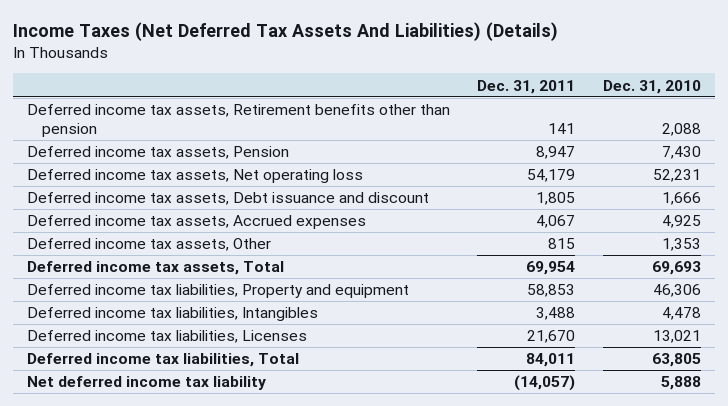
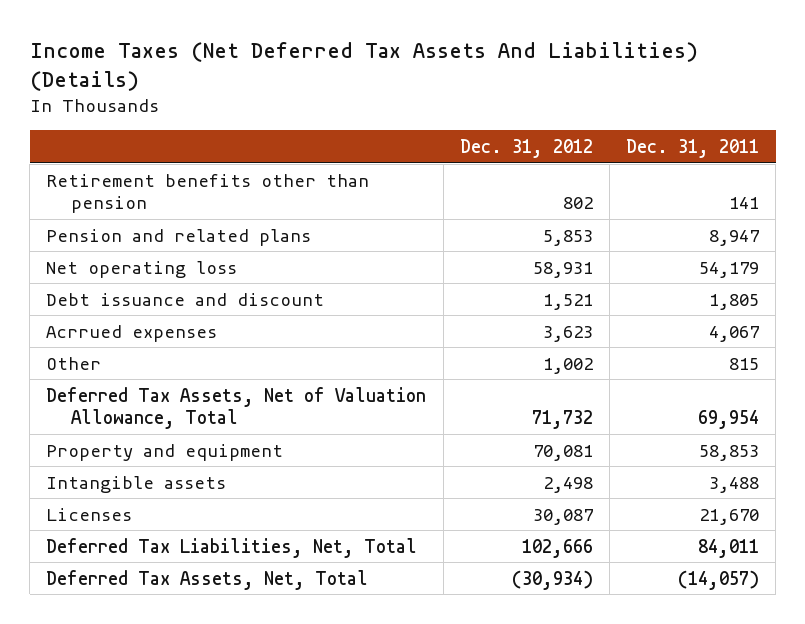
- | Dec. 31, 2011 | Dec. 31, 2010
+ | Dec. 31, 2012 | Dec. 31, 2011
- Deferred income tax assets, Retirement benefits other than pension | 141 | 2,088
- Deferred income tax assets, Pension | 8,947 | 7,430
- Deferred income tax assets, Net operating loss | 54,179 | 52,231
- Deferred income tax assets, Debt issuance and discount | 1,805 | 1,666
- Deferred income tax assets, Accrued expenses | 4,067 | 4,925
- Deferred income tax assets, Other | 815 | 1,353
- Deferred income tax assets, Total | 69,954 | 69,693
- Deferred income tax liabilities, Property and equipment | 58,853 | 46,306
- Deferred income tax liabilities, Intangibles | 3,488 | 4,478
- Deferred income tax liabilities, Licenses | 21,670 | 13,021
- Deferred income tax liabilities, Total | 84,011 | 63,805
- Net deferred income tax liability | (14,057) | 5,888
+ Retirement benefits other than pension | 802 | 141
+ Pension and related plans | 5,853 | 8,947
+ Net operating loss | 58,931 | 54,179
+ Debt issuance and discount | 1,521 | 1,805
+ Acrrued expenses | 3,623 | 4,067
+ Other | 1,002 | 815
+ Deferred Tax Assets, Net of Valuation Allowance, Total | 71,732 | 69,954
+ Property and equipment | 70,081 | 58,853
+ Intangible assets | 2,498 | 3,488
+ Licenses | 30,087 | 21,670
+ Deferred Tax Liabilities, Net, Total | 102,666 | 84,011
+ Deferred Tax Assets, Net, Total | (30,934) | (14,057)

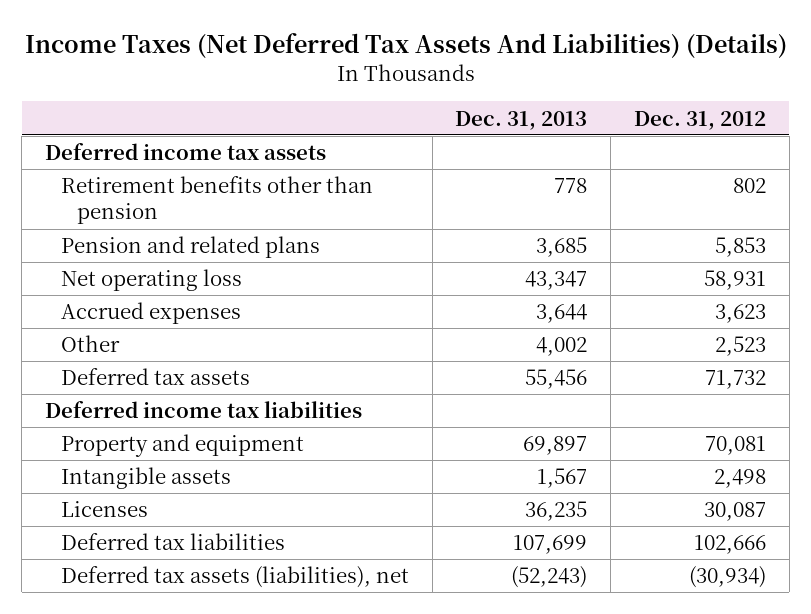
- | Dec. 31, 2012 | Dec. 31, 2011
+ | Dec. 31, 2013 | Dec. 31, 2012
+ Deferred income tax assets
- Debt issuance and discount | 1,521 | 1,805
- Acrrued expenses | 3,623 | 4,067
- Other | 1,002 | 815
- Deferred Tax Assets, Net of Valuation Allowance, Total | 71,732 | 69,954
+ Accrued expenses | 3,644 | 3,623
+ Other | 4,002 | 2,523
+ Deferred tax assets | 55,456 | 71,732
+ Deferred income tax liabilities
- Deferred Tax Liabilities, Net, Total | 102,666 | 84,011
- Deferred Tax Assets, Net, Total | (30,934) | (14,057)
+ Deferred tax liabilities | 107,699 | 102,666
+ Deferred tax assets (liabilities), net | (52,243) | (30,934)

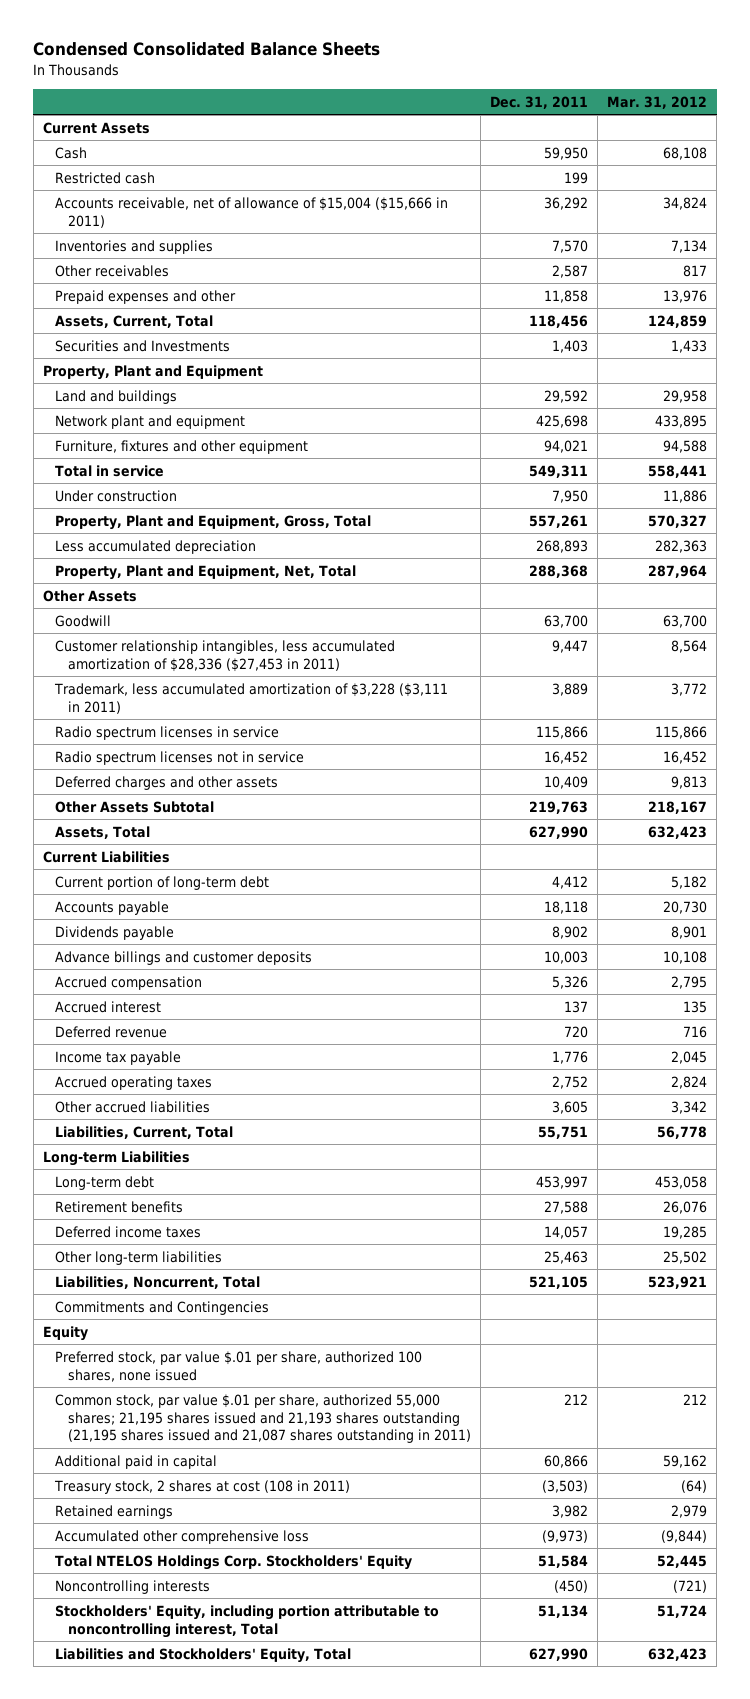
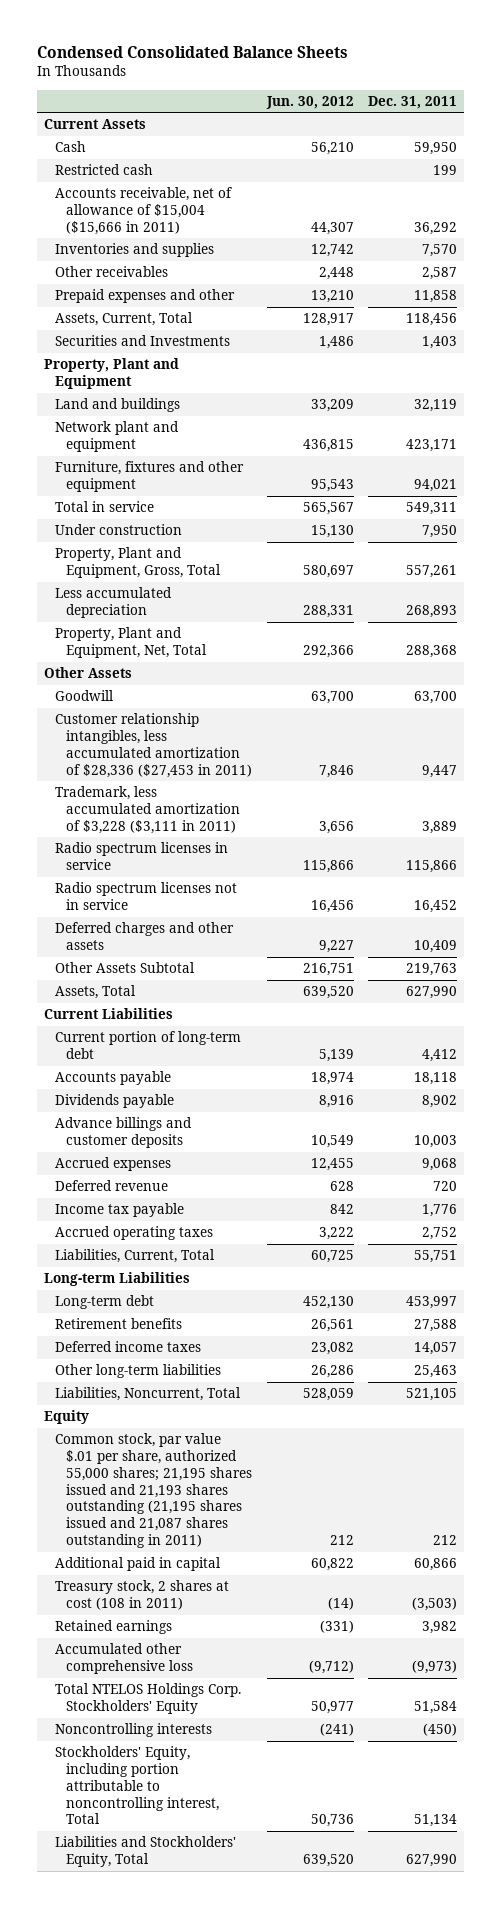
- | Dec. 31, 2011 | Mar. 31, 2012
+ | Jun. 30, 2012 | Dec. 31, 2011
- Land and buildings | 29,592 | 29,958
- Network plant and equipment | 425,698 | 433,895
+ Land and buildings | 33,209 | 32,119
+ Network plant and equipment | 436,815 | 423,171
- Accrued compensation | 5,326 | 2,795
- Accrued interest | 137 | 135
+ Accrued expenses | 12,455 | 9,068
- Other accrued liabilities | 3,605 | 3,342
- Commitments and Contingencies
- Preferred stock, par value $.01 per share, authorized 100 shares, none issued

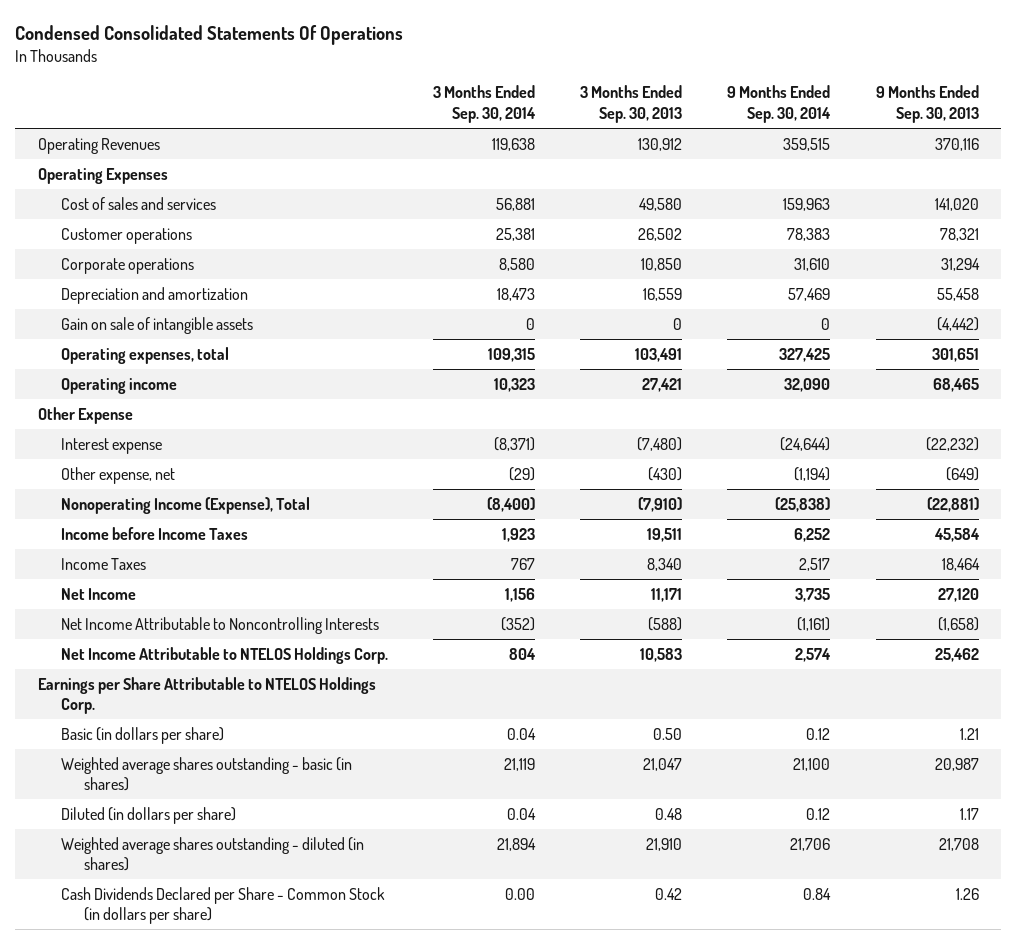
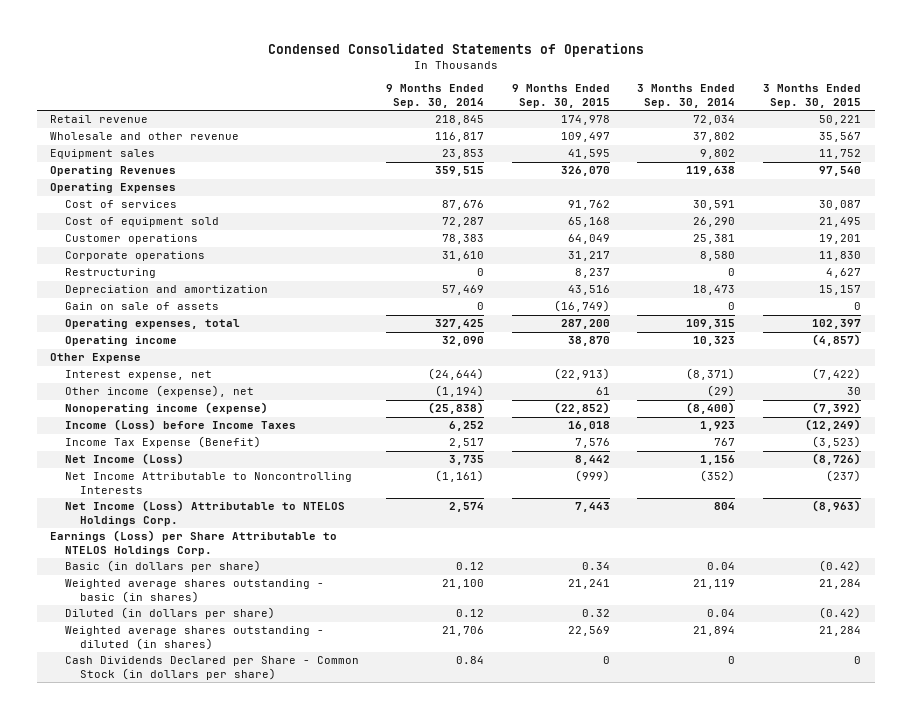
- Condensed Consolidated Statements Of Operations
+ Condensed Consolidated Statements of Operations
- | 3 Months Ended Sep. 30, 2014 | 3 Months Ended Sep. 30, 2013 | 9 Months Ended Sep. 30, 2014 | 9 Months Ended Sep. 30, 2013
+ | 9 Months Ended Sep. 30, 2014 | 9 Months Ended Sep. 30, 2015 | 3 Months Ended Sep. 30, 2014 | 3 Months Ended Sep. 30, 2015
+ Retail revenue | 218,845 | 174,978 | 72,034 | 50,221
+ Wholesale and other revenue | 116,817 | 109,497 | 37,802 | 35,567
+ Equipment sales | 23,853 | 41,595 | 9,802 | 11,752
- Cost of sales and services | 56,881 | 49,580 | 159,963 | 141,020
+ Cost of services | 87,676 | 91,762 | 30,591 | 30,087
+ Cost of equipment sold | 72,287 | 65,168 | 26,290 | 21,495
+ Restructuring | 0 | 8,237 | 0 | 4,627
- Gain on sale of intangible assets | 0 | 0 | 0 | (4,442)
+ Gain on sale of assets | 0 | (16,749) | 0 | 0
- Interest expense | (8,371) | (7,480) | (24,644) | (22,232)
- Other expense, net | (29) | (430) | (1,194) | (649)
- Nonoperating Income (Expense), Total | (8,400) | (7,910) | (25,838) | (22,881)
- Income before Income Taxes | 1,923 | 19,511 | 6,252 | 45,584
- Income Taxes | 767 | 8,340 | 2,517 | 18,464
- Net Income | 1,156 | 11,171 | 3,735 | 27,120
+ Interest expense, net | (24,644) | (22,913) | (8,371) | (7,422)
+ Other income (expense), net | (1,194) | 61 | (29) | 30
+ Nonoperating income (expense) | (25,838) | (22,852) | (8,400) | (7,392)
+ Income (Loss) before Income Taxes | 6,252 | 16,018 | 1,923 | (12,249)
+ Income Tax Expense (Benefit) | 2,517 | 7,576 | 767 | (3,523)
+ Net Income (Loss) | 3,735 | 8,442 | 1,156 | (8,726)
- Net Income Attributable to NTELOS Holdings Corp. | 804 | 10,583 | 2,574 | 25,462
- Earnings per Share Attributable to NTELOS Holdings Corp.
+ Net Income (Loss) Attributable to NTELOS Holdings Corp. | 2,574 | 7,443 | 804 | (8,963)
+ Earnings (Loss) per Share Attributable to NTELOS Holdings Corp.
- Cash Dividends Declared per Share - Common Stock (in dollars per share) | 0.00 | 0.42 | 0.84 | 1.26
+ Cash Dividends Declared per Share - Common Stock (in dollars per share) | 0.84 | 0 | 0 | 0

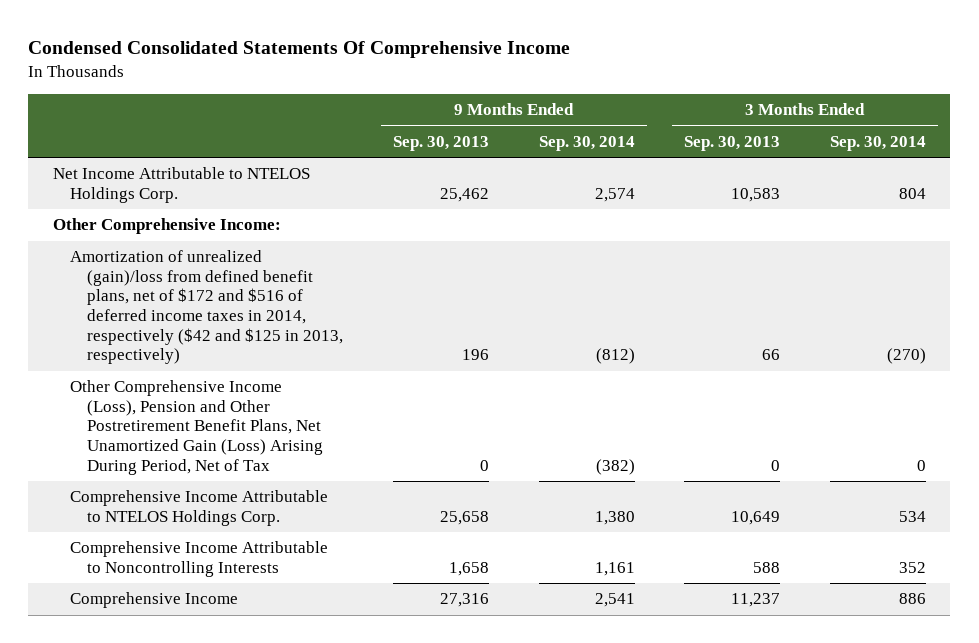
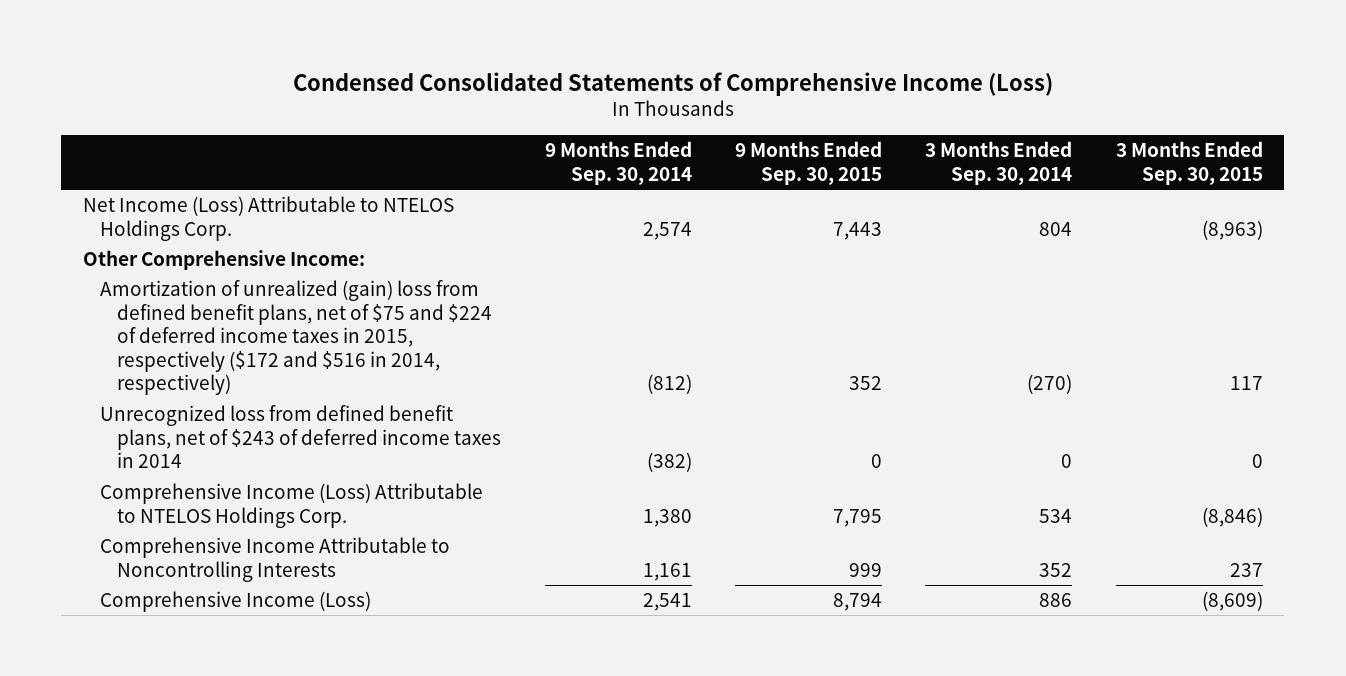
- Condensed Consolidated Statements Of Comprehensive Income
+ Condensed Consolidated Statements of Comprehensive Income (Loss)
- | 9 Months Ended Sep. 30, 2013 | 9 Months Ended Sep. 30, 2014 | 3 Months Ended Sep. 30, 2013 | 3 Months Ended Sep. 30, 2014
+ | 9 Months Ended Sep. 30, 2014 | 9 Months Ended Sep. 30, 2015 | 3 Months Ended Sep. 30, 2014 | 3 Months Ended Sep. 30, 2015
- Net Income Attributable to NTELOS Holdings Corp. | 25,462 | 2,574 | 10,583 | 804
+ Net Income (Loss) Attributable to NTELOS Holdings Corp. | 2,574 | 7,443 | 804 | (8,963)
- Amortization of unrealized (gain)/loss from defined benefit plans, net of $172 and $516 of deferred income taxes in 2014, respectively ($42 and $125 in 2013, respectively) | 196 | (812) | 66 | (270)
- Other Comprehensive Income (Loss), Pension and Other Postretirement Benefit Plans, Net Unamortized Gain (Loss) Arising During Period, Net of Tax | 0 | (382) | 0 | 0
- Comprehensive Income Attributable to NTELOS Holdings Corp. | 25,658 | 1,380 | 10,649 | 534
+ Amortization of unrealized (gain) loss from defined benefit plans, net of $75 and $224 of deferred income taxes in 2015, respectively ($172 and $516 in 2014, respectively) | (812) | 352 | (270) | 117
+ Unrecognized loss from defined benefit plans, net of $243 of deferred income taxes in 2014 | (382) | 0 | 0 | 0
+ Comprehensive Income (Loss) Attributable to NTELOS Holdings Corp. | 1,380 | 7,795 | 534 | (8,846)
- Comprehensive Income | 27,316 | 2,541 | 11,237 | 886
+ Comprehensive Income (Loss) | 2,541 | 8,794 | 886 | (8,609)

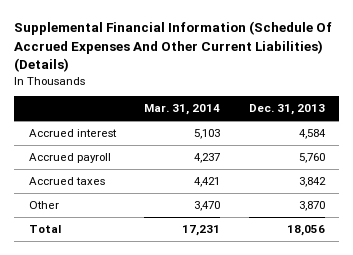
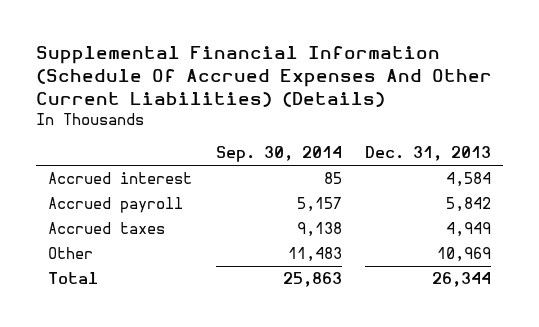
- | Mar. 31, 2014 | Dec. 31, 2013
+ | Sep. 30, 2014 | Dec. 31, 2013
- Accrued payroll | 4,237 | 5,760
- Accrued taxes | 4,421 | 3,842
- Other | 3,470 | 3,870
- Total | 17,231 | 18,056
+ Accrued payroll | 5,157 | 5,842
+ Accrued taxes | 9,138 | 4,949
+ Other | 11,483 | 10,969
+ Total | 25,863 | 26,344

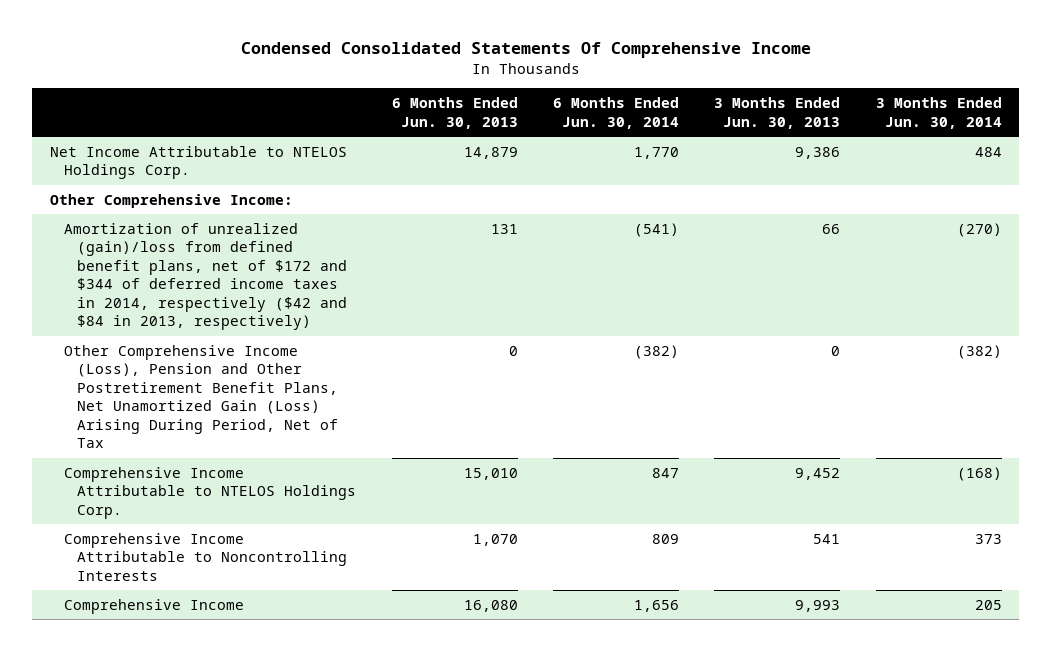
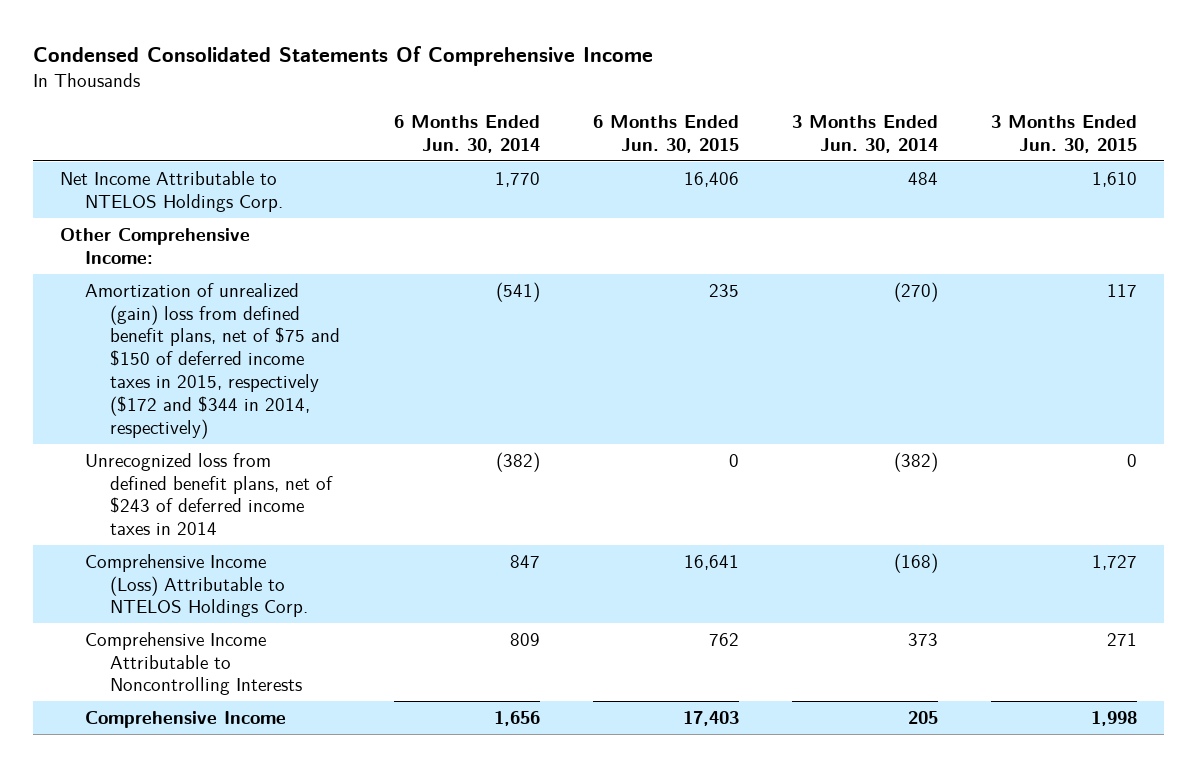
- | 6 Months Ended Jun. 30, 2013 | 6 Months Ended Jun. 30, 2014 | 3 Months Ended Jun. 30, 2013 | 3 Months Ended Jun. 30, 2014
+ | 6 Months Ended Jun. 30, 2014 | 6 Months Ended Jun. 30, 2015 | 3 Months Ended Jun. 30, 2014 | 3 Months Ended Jun. 30, 2015
- Amortization of unrealized (gain)/loss from defined benefit plans, net of $172 and $344 of deferred income taxes in 2014, respectively ($42 and $84 in 2013, respectively) | 131 | (541) | 66 | (270)
- Other Comprehensive Income (Loss), Pension and Other Postretirement Benefit Plans, Net Unamortized Gain (Loss) Arising During Period, Net of Tax | 0 | (382) | 0 | (382)
- Comprehensive Income Attributable to NTELOS Holdings Corp. | 15,010 | 847 | 9,452 | (168)
+ Amortization of unrealized (gain) loss from defined benefit plans, net of $75 and $150 of deferred income taxes in 2015, respectively ($172 and $344 in 2014, respectively) | (541) | 235 | (270) | 117
+ Unrecognized loss from defined benefit plans, net of $243 of deferred income taxes in 2014 | (382) | 0 | (382) | 0
+ Comprehensive Income (Loss) Attributable to NTELOS Holdings Corp. | 847 | 16,641 | (168) | 1,727

